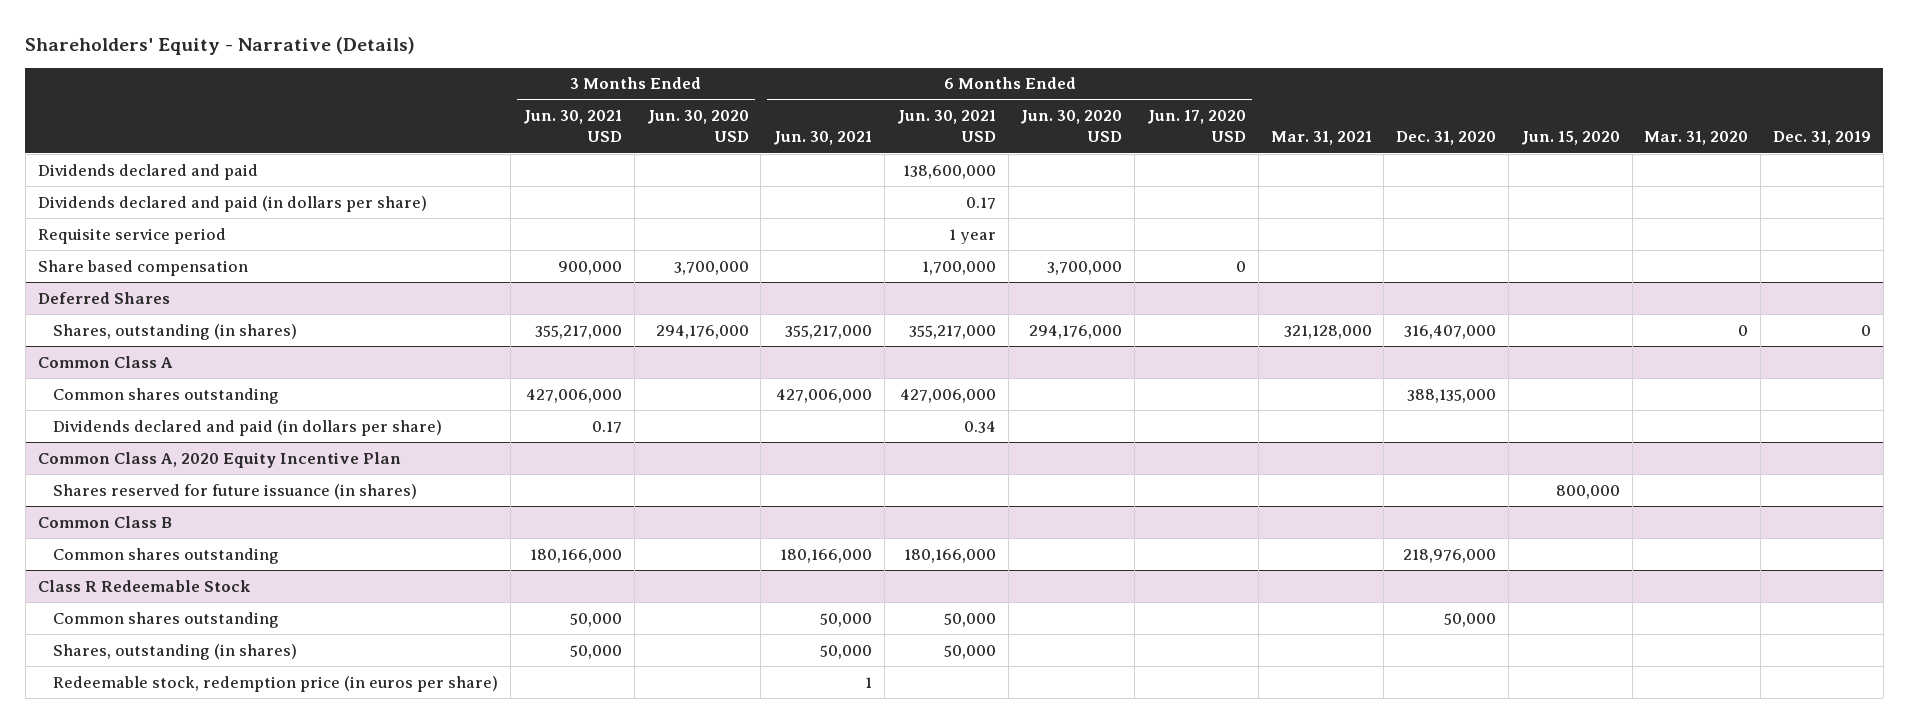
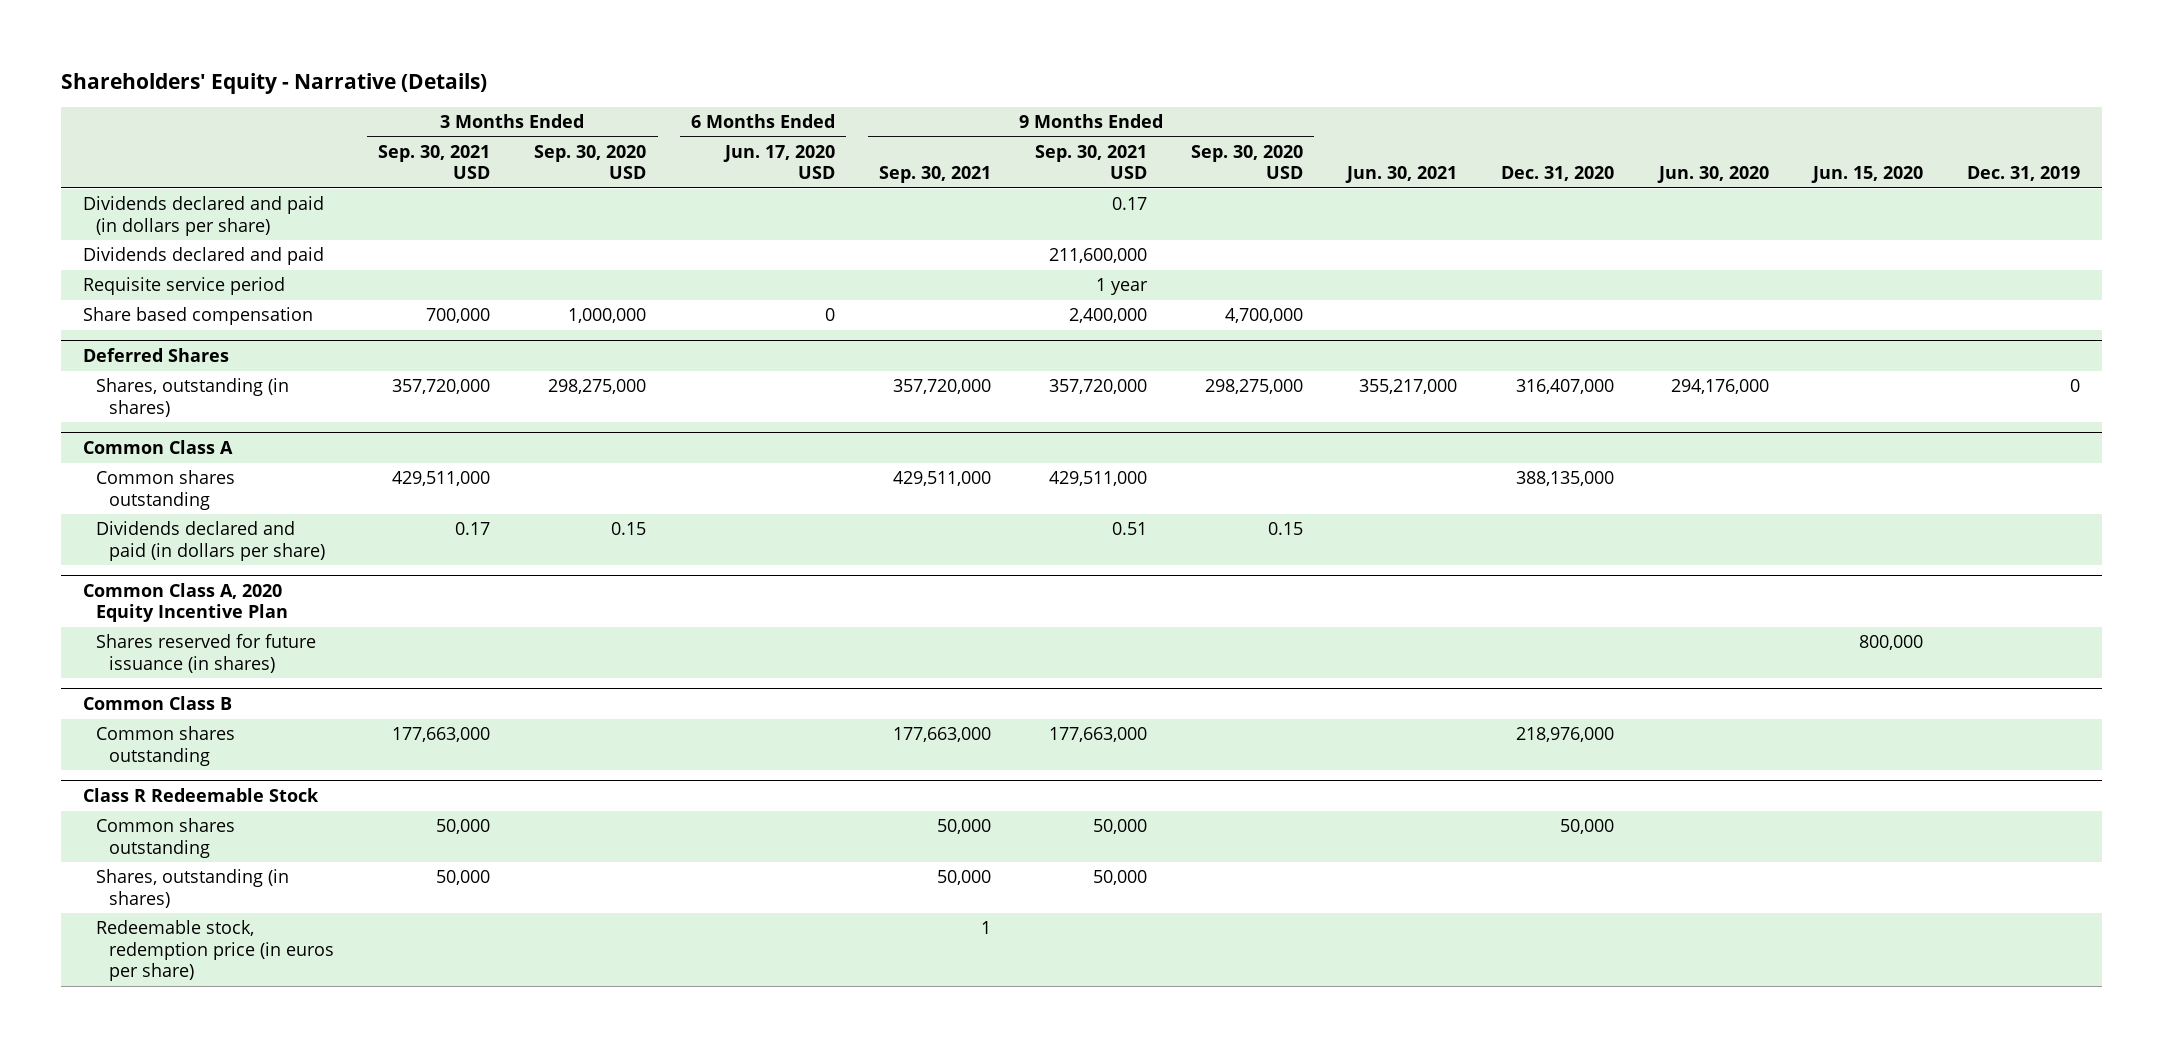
- | 3 Months Ended Jun. 30, 2021 USD | 3 Months Ended Jun. 30, 2020 USD | 6 Months Ended Jun. 30, 2021 | 6 Months Ended Jun. 30, 2021 USD | 6 Months Ended Jun. 30, 2020 USD | 6 Months Ended Jun. 17, 2020 USD | Mar. 31, 2021 | Dec. 31, 2020 | Jun. 15, 2020 | Mar. 31, 2020 | Dec. 31, 2019
+ | 3 Months Ended Sep. 30, 2021 USD | 3 Months Ended Sep. 30, 2020 USD | 6 Months Ended Jun. 17, 2020 USD | 9 Months Ended Sep. 30, 2021 | 9 Months Ended Sep. 30, 2021 USD | 9 Months Ended Sep. 30, 2020 USD | Jun. 30, 2021 | Dec. 31, 2020 | Jun. 30, 2020 | Jun. 15, 2020 | Dec. 31, 2019
moved down: Dividends declared and paid | | | | | 211,600,000 | | | | | |

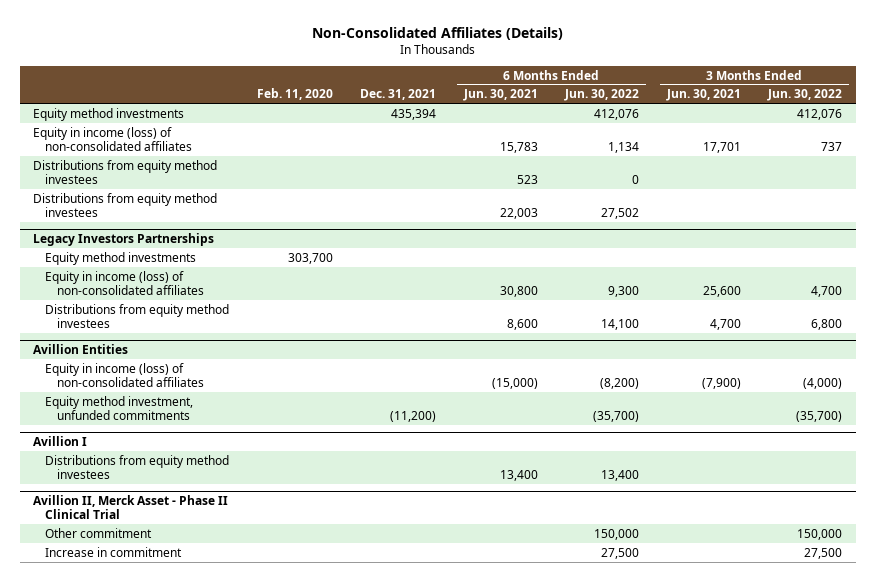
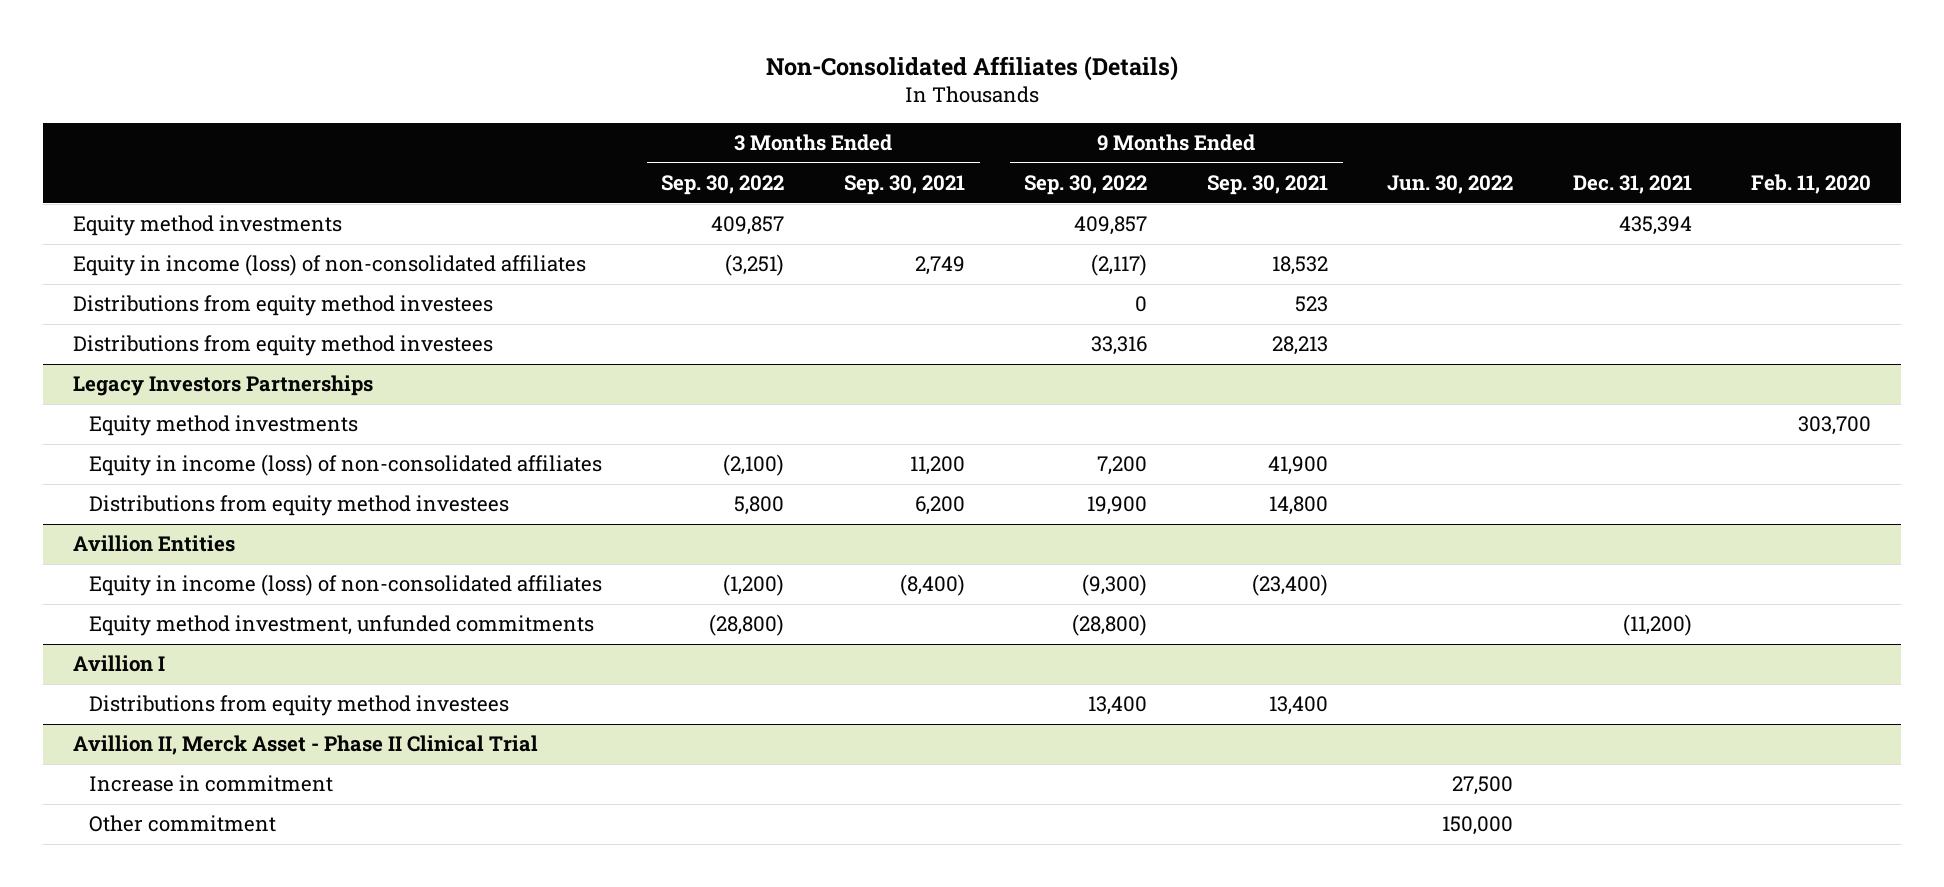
- | Feb. 11, 2020 | Dec. 31, 2021 | 6 Months Ended Jun. 30, 2021 | 6 Months Ended Jun. 30, 2022 | 3 Months Ended Jun. 30, 2021 | 3 Months Ended Jun. 30, 2022
+ | 3 Months Ended Sep. 30, 2022 | 3 Months Ended Sep. 30, 2021 | 9 Months Ended Sep. 30, 2022 | 9 Months Ended Sep. 30, 2021 | Jun. 30, 2022 | Dec. 31, 2021 | Feb. 11, 2020
@ Avillion II, Merck Asset - Phase II Clinical Trial
moved down: Other commitment | | | | | 150,000 | |

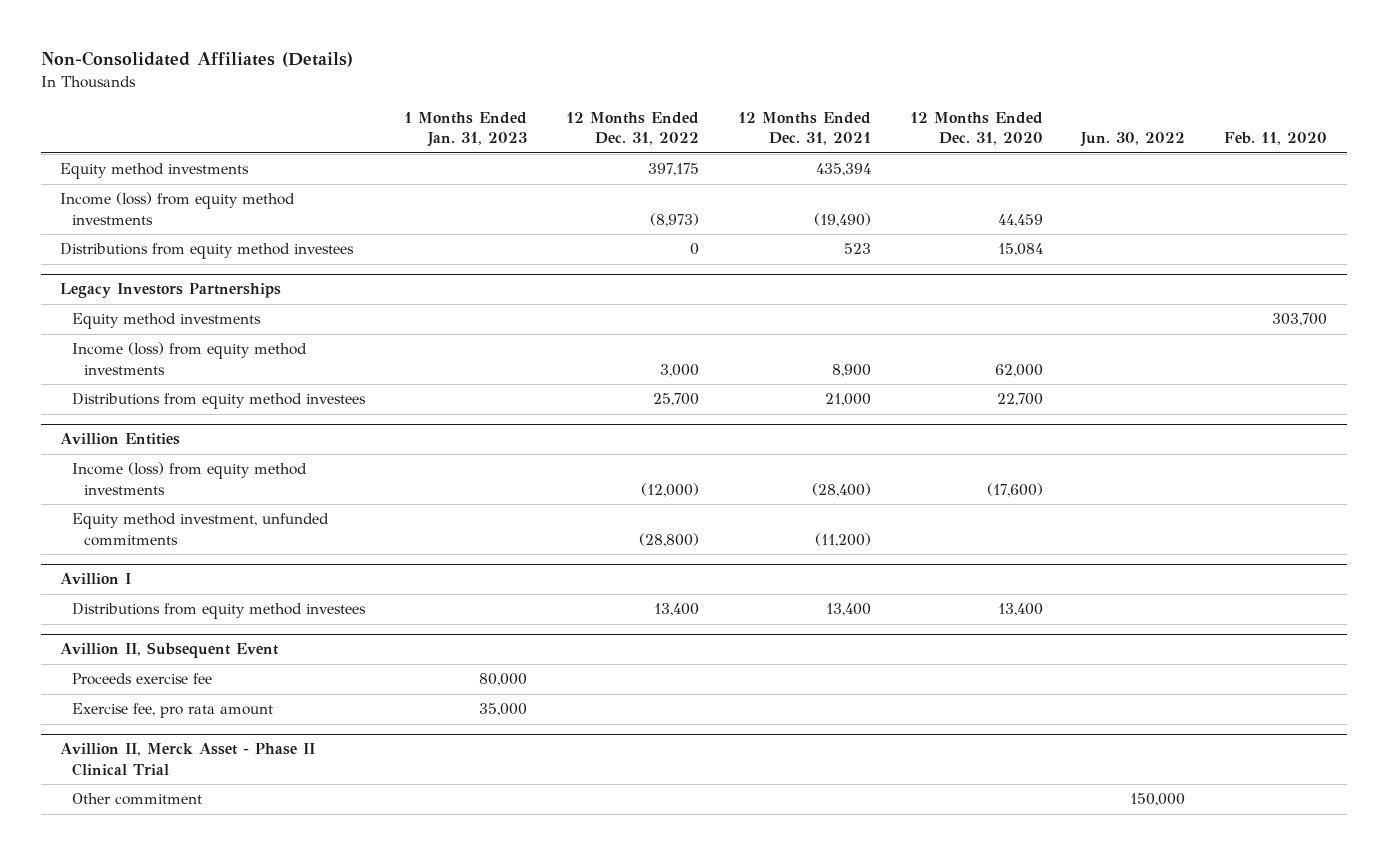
- | 3 Months Ended Sep. 30, 2022 | 3 Months Ended Sep. 30, 2021 | 9 Months Ended Sep. 30, 2022 | 9 Months Ended Sep. 30, 2021 | Jun. 30, 2022 | Dec. 31, 2021 | Feb. 11, 2020
+ | 1 Months Ended Jan. 31, 2023 | 12 Months Ended Dec. 31, 2022 | 12 Months Ended Dec. 31, 2021 | 12 Months Ended Dec. 31, 2020 | Jun. 30, 2022 | Feb. 11, 2020
- Equity in income (loss) of non-consolidated affiliates | (3,251) | 2,749 | (2,117) | 18,532 | | |
- Distributions from equity method investees | | | 0 | 523 | | |
+ Income (loss) from equity method investments | | (8,973) | (19,490) | 44,459 | |
@ Legacy Investors Partnerships
- Equity in income (loss) of non-consolidated affiliates | (2,100) | 11,200 | 7,200 | 41,900 | | |
+ Income (loss) from equity method investments | | 3,000 | 8,900 | 62,000 | |
@ Avillion Entities
- Equity in income (loss) of non-consolidated affiliates | (1,200) | (8,400) | (9,300) | (23,400) | | |
+ Income (loss) from equity method investments | | (12,000) | (28,400) | (17,600) | |
+ Avillion II, Subsequent Event
+ Proceeds exercise fee | 80,000 | | | | |
+ Exercise fee, pro rata amount | 35,000 | | | | |
@ Avillion II, Merck Asset - Phase II Clinical Trial
- Increase in commitment | | | | | 27,500 | |

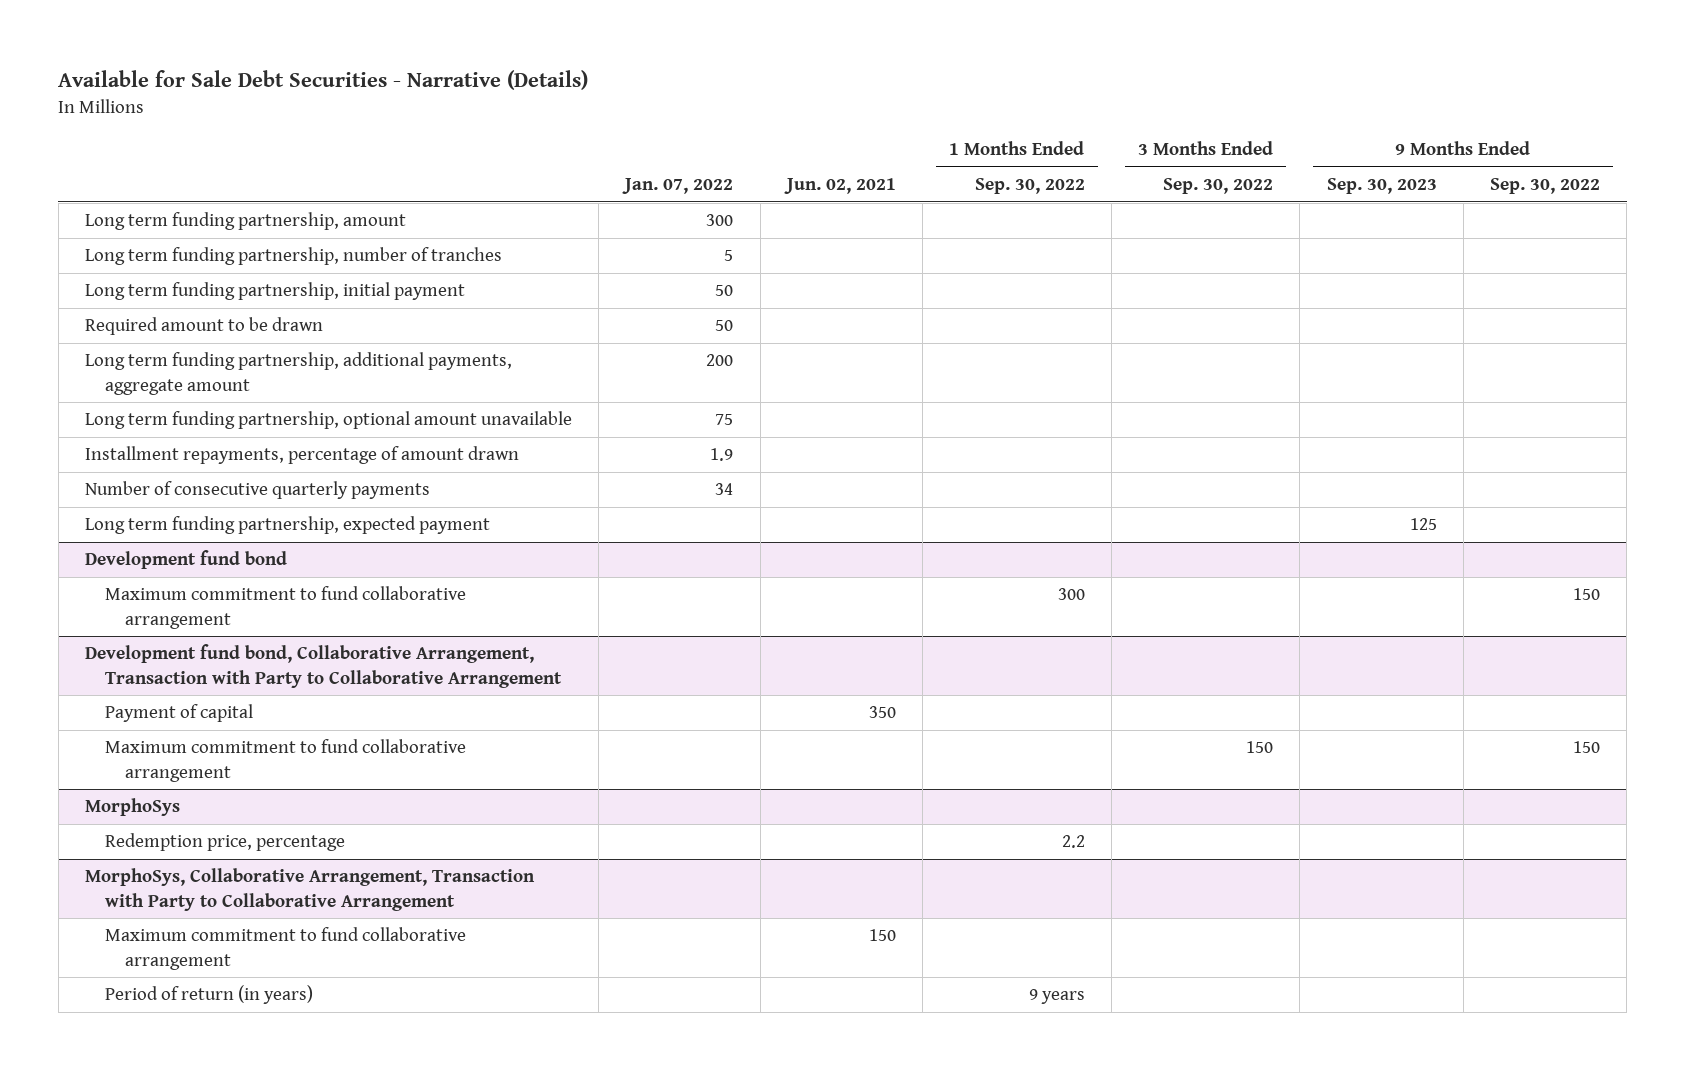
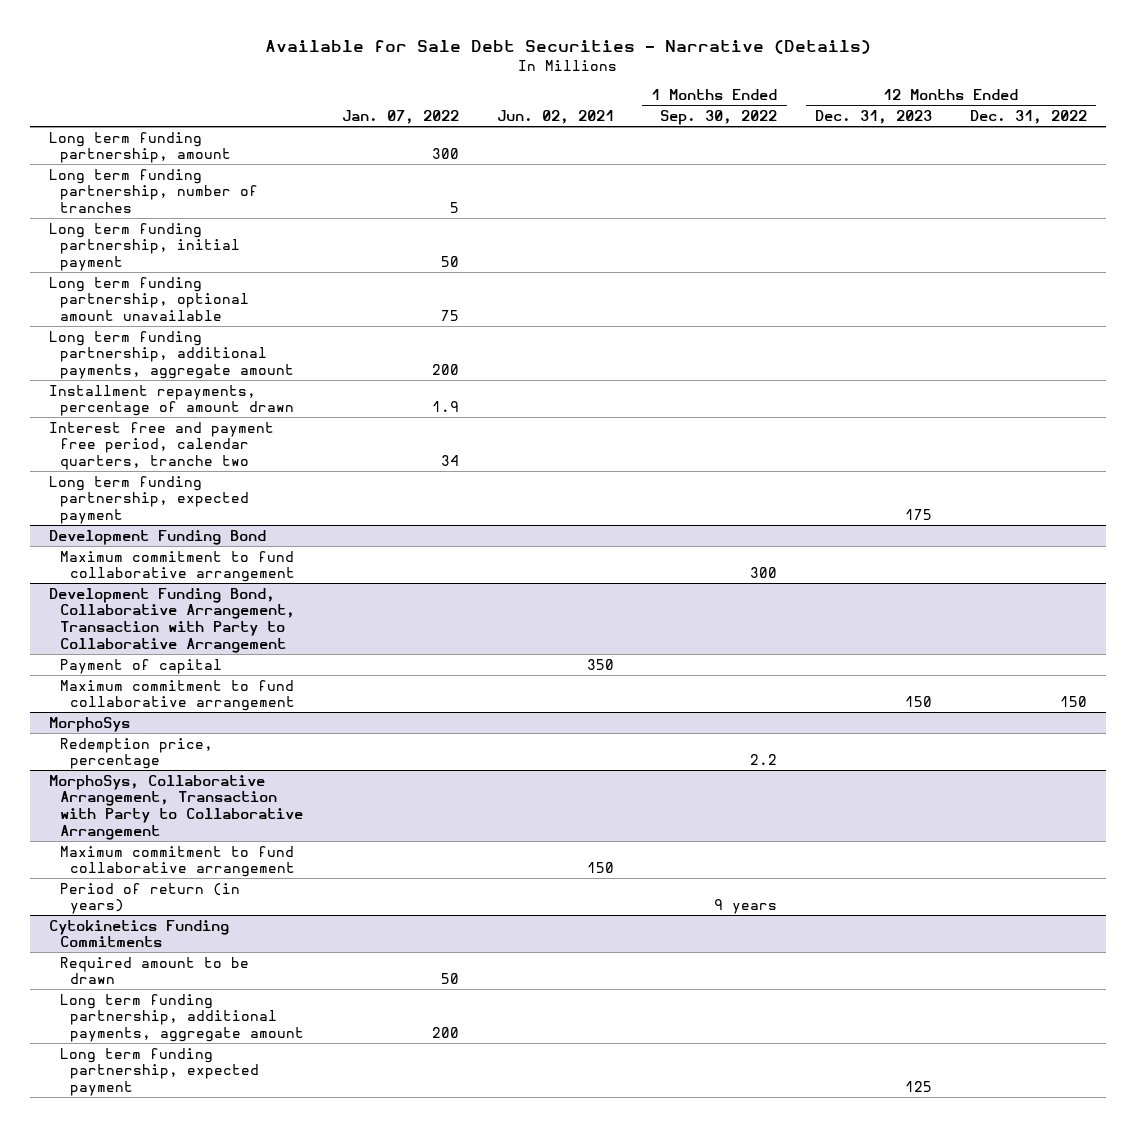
- | Jan. 07, 2022 | Jun. 02, 2021 | 1 Months Ended Sep. 30, 2022 | 3 Months Ended Sep. 30, 2022 | 9 Months Ended Sep. 30, 2023 | 9 Months Ended Sep. 30, 2022
+ | Jan. 07, 2022 | Jun. 02, 2021 | 1 Months Ended Sep. 30, 2022 | 12 Months Ended Dec. 31, 2023 | 12 Months Ended Dec. 31, 2022
- Required amount to be drawn | 50 | | | | |
moved down: Long term funding partnership, additional payments, aggregate amount | 200 | | | |
- Number of consecutive quarterly payments | 34 | | | | |
+ Interest free and payment free period, calendar quarters, tranche two | 34 | | | |
- Development fund bond
+ Development Funding Bond
- Development fund bond, Collaborative Arrangement, Transaction with Party to Collaborative Arrangement
+ Development Funding Bond, Collaborative Arrangement, Transaction with Party to Collaborative Arrangement
+ Cytokinetics Funding Commitments
+ Required amount to be drawn | 50 | | | |
+ Long term funding partnership, additional payments, aggregate amount | 200 | | | |
+ Long term funding partnership, expected payment | | | | 125 |

